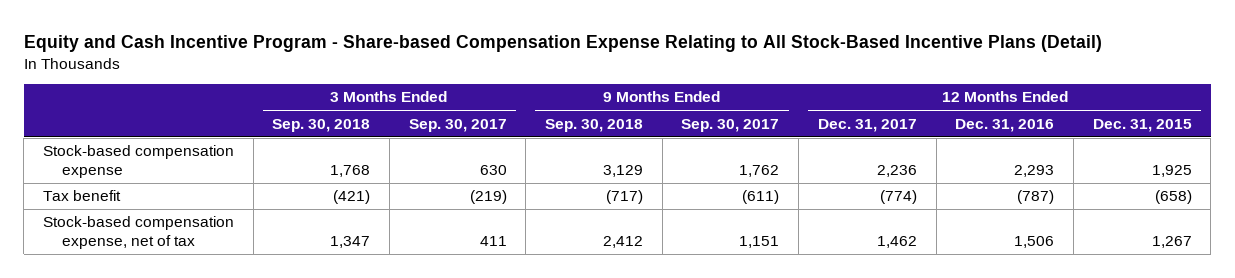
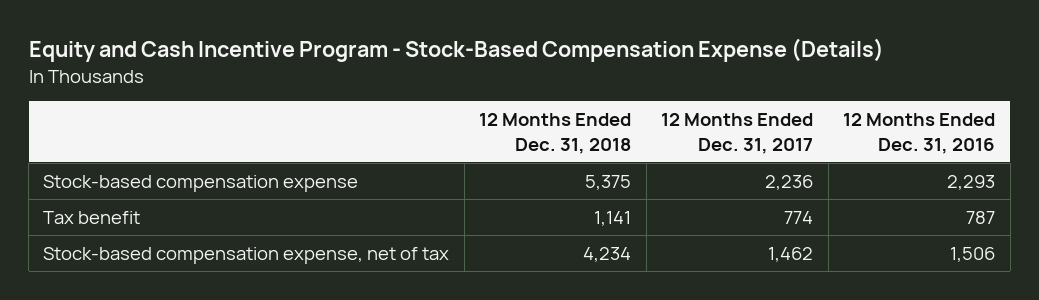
- Equity and Cash Incentive Program - Share-based Compensation Expense Relating to All Stock-Based Incentive Plans (Detail)
+ Equity and Cash Incentive Program - Stock-Based Compensation Expense (Details)
- | 3 Months Ended Sep. 30, 2018 | 3 Months Ended Sep. 30, 2017 | 9 Months Ended Sep. 30, 2018 | 9 Months Ended Sep. 30, 2017 | 12 Months Ended Dec. 31, 2017 | 12 Months Ended Dec. 31, 2016 | 12 Months Ended Dec. 31, 2015
+ | 12 Months Ended Dec. 31, 2018 | 12 Months Ended Dec. 31, 2017 | 12 Months Ended Dec. 31, 2016
- Tax benefit | (421) | (219) | (717) | (611) | (774) | (787) | (658)
+ Tax benefit | 1,141 | 774 | 787

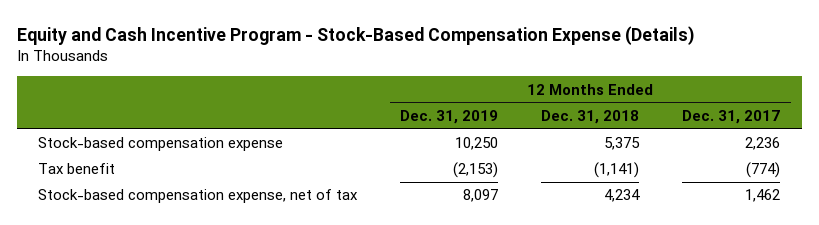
- | 12 Months Ended Dec. 31, 2018 | 12 Months Ended Dec. 31, 2017 | 12 Months Ended Dec. 31, 2016
+ | 12 Months Ended Dec. 31, 2019 | 12 Months Ended Dec. 31, 2018 | 12 Months Ended Dec. 31, 2017
- Tax benefit | 1,141 | 774 | 787
+ Tax benefit | (2,153) | (1,141) | (774)

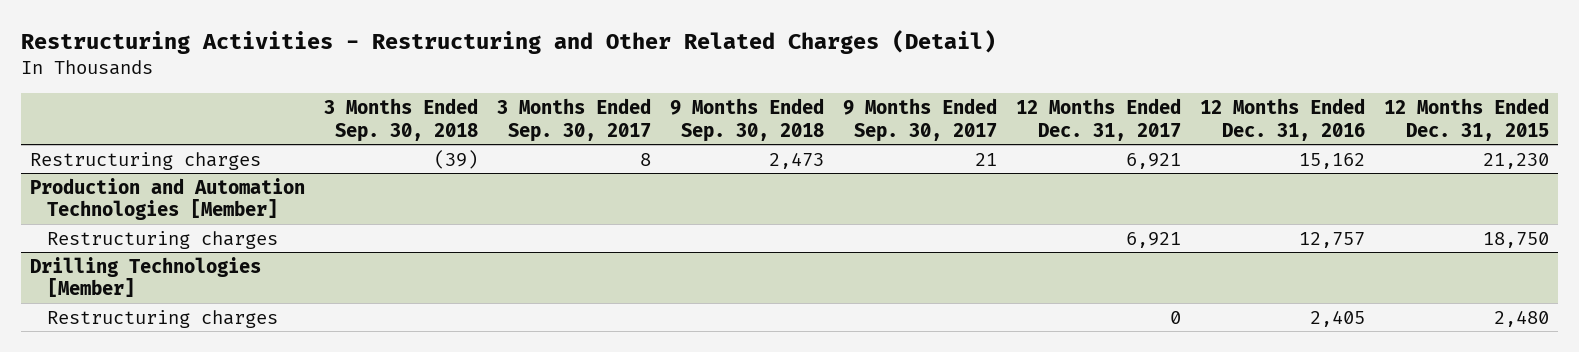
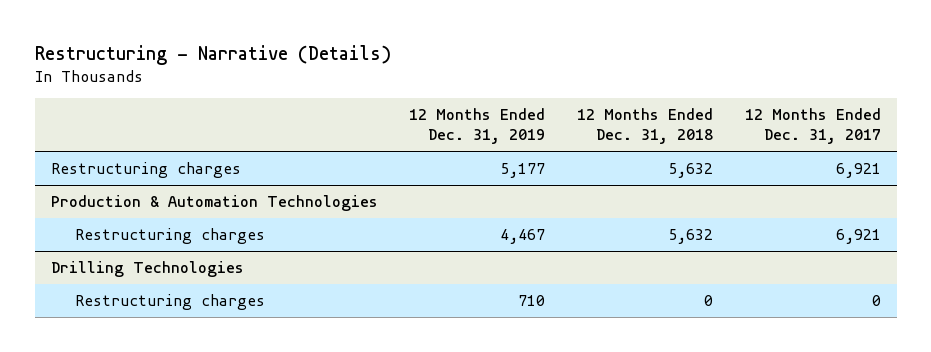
- Restructuring Activities - Restructuring and Other Related Charges (Detail)
+ Restructuring - Narrative (Details)
- | 3 Months Ended Sep. 30, 2018 | 3 Months Ended Sep. 30, 2017 | 9 Months Ended Sep. 30, 2018 | 9 Months Ended Sep. 30, 2017 | 12 Months Ended Dec. 31, 2017 | 12 Months Ended Dec. 31, 2016 | 12 Months Ended Dec. 31, 2015
+ | 12 Months Ended Dec. 31, 2019 | 12 Months Ended Dec. 31, 2018 | 12 Months Ended Dec. 31, 2017
- Production and Automation Technologies [Member]
+ Production & Automation Technologies
- Drilling Technologies [Member]
+ Drilling Technologies

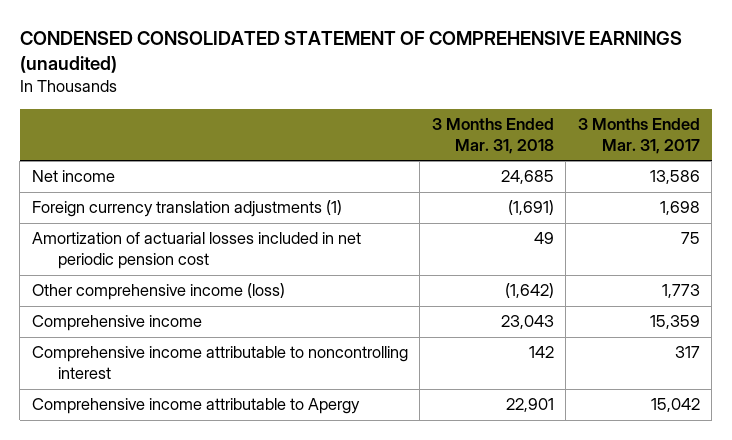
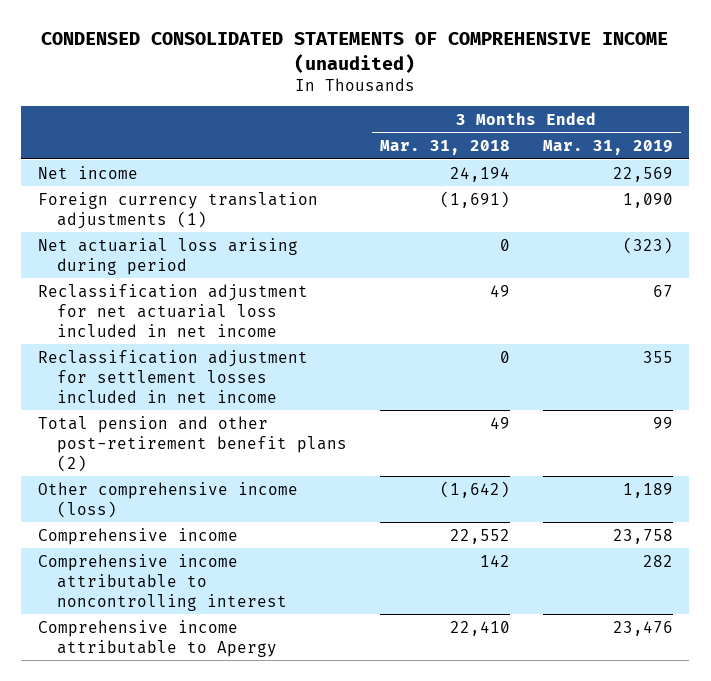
- CONDENSED CONSOLIDATED STATEMENT OF COMPREHENSIVE EARNINGS (unaudited)
+ CONDENSED CONSOLIDATED STATEMENTS OF COMPREHENSIVE INCOME (unaudited)
- | 3 Months Ended Mar. 31, 2018 | 3 Months Ended Mar. 31, 2017
+ | 3 Months Ended Mar. 31, 2018 | 3 Months Ended Mar. 31, 2019
- Net income | 24,685 | 13,586
+ Net income | 24,194 | 22,569
- Amortization of actuarial losses included in net periodic pension cost | 49 | 75
+ Net actuarial loss arising during period | 0 | (323)
+ Reclassification adjustment for net actuarial loss included in net income | 49 | 67
+ Reclassification adjustment for settlement losses included in net income | 0 | 355
+ Total pension and other post-retirement benefit plans (2) | 49 | 99
- Comprehensive income | 23,043 | 15,359
+ Comprehensive income | 22,552 | 23,758
- Comprehensive income attributable to Apergy | 22,901 | 15,042
+ Comprehensive income attributable to Apergy | 22,410 | 23,476

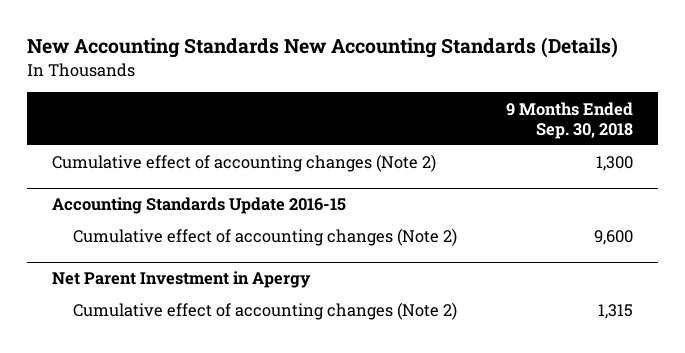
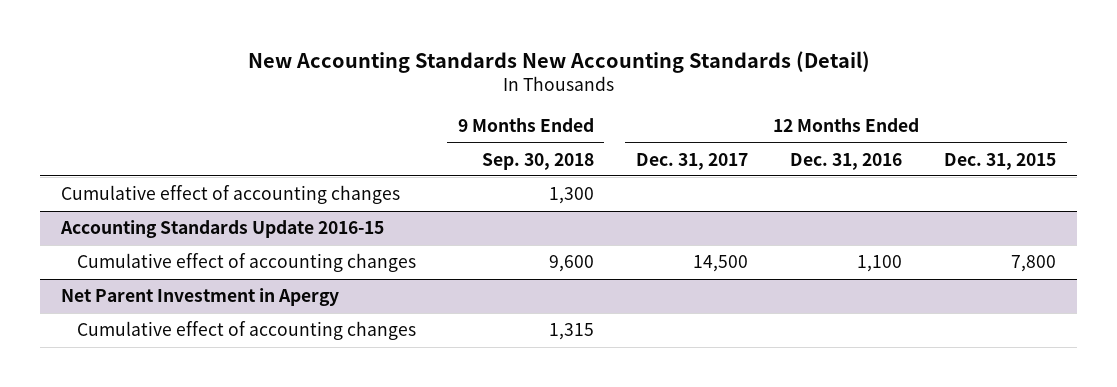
- New Accounting Standards New Accounting Standards (Details)
+ New Accounting Standards New Accounting Standards (Detail)
- | 9 Months Ended Sep. 30, 2018
+ | 9 Months Ended Sep. 30, 2018 | 12 Months Ended Dec. 31, 2017 | 12 Months Ended Dec. 31, 2016 | 12 Months Ended Dec. 31, 2015
- Cumulative effect of accounting changes (Note 2) | 1,300
+ Cumulative effect of accounting changes | 1,300 | | |
@ Accounting Standards Update 2016-15
- Cumulative effect of accounting changes (Note 2) | 9,600
+ Cumulative effect of accounting changes | 9,600 | 14,500 | 1,100 | 7,800
@ Net Parent Investment in Apergy
- Cumulative effect of accounting changes (Note 2) | 1,315
+ Cumulative effect of accounting changes | 1,315 | | |

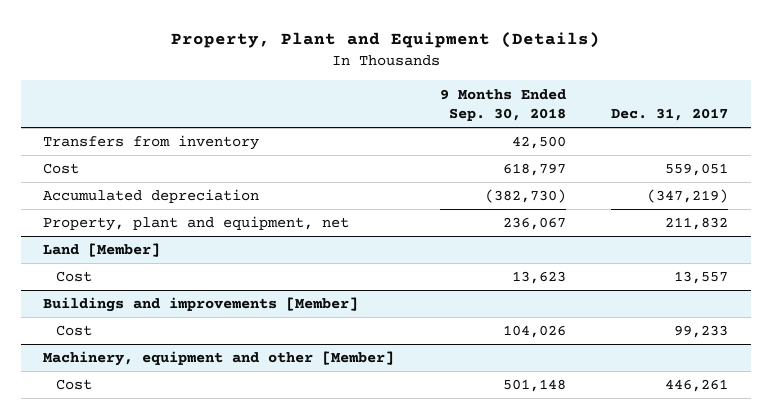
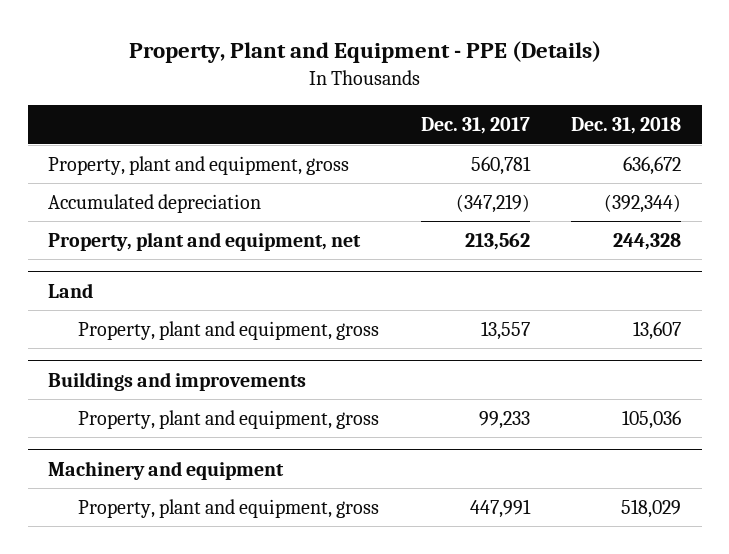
- Property, Plant and Equipment (Details)
+ Property, Plant and Equipment - PPE (Details)
- | 9 Months Ended Sep. 30, 2018 | Dec. 31, 2017
+ | Dec. 31, 2017 | Dec. 31, 2018
- Transfers from inventory | 42,500 |
- Cost | 618,797 | 559,051
+ Property, plant and equipment, gross | 560,781 | 636,672
- Property, plant and equipment, net | 236,067 | 211,832
- Land [Member]
- Cost | 13,623 | 13,557
- Buildings and improvements [Member]
- Cost | 104,026 | 99,233
- Machinery, equipment and other [Member]
- Cost | 501,148 | 446,261
+ Property, plant and equipment, net | 213,562 | 244,328
+ Land
+ Property, plant and equipment, gross | 13,557 | 13,607
+ Buildings and improvements
+ Property, plant and equipment, gross | 99,233 | 105,036
+ Machinery and equipment
+ Property, plant and equipment, gross | 447,991 | 518,029

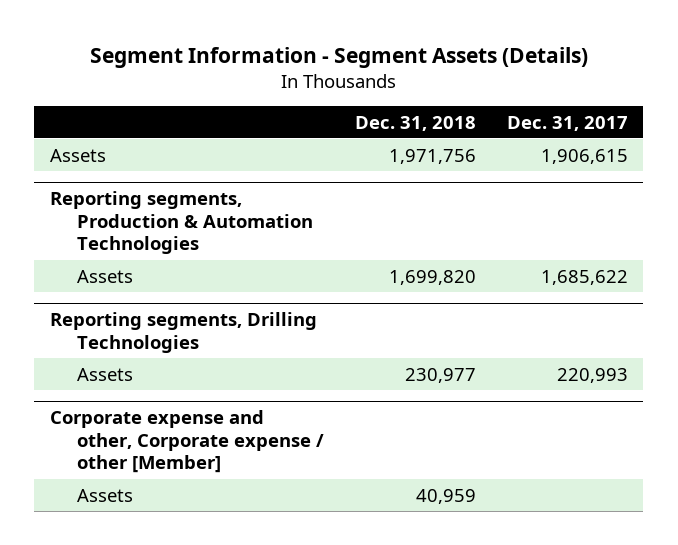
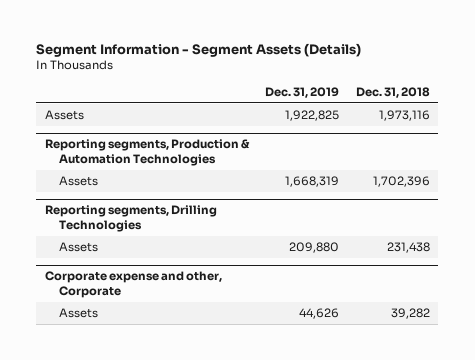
- | Dec. 31, 2018 | Dec. 31, 2017
+ | Dec. 31, 2019 | Dec. 31, 2018
- Assets | 1,971,756 | 1,906,615
+ Assets | 1,922,825 | 1,973,116
@ Reporting segments, Production & Automation Technologies
- Assets | 1,699,820 | 1,685,622
+ Assets | 1,668,319 | 1,702,396
@ Reporting segments, Drilling Technologies
- Assets | 230,977 | 220,993
- Corporate expense and other, Corporate expense / other [Member]
- Assets | 40,959 |
@ Reporting segments, Drilling Technologies
+ Assets | 209,880 | 231,438
+ Corporate expense and other, Corporate
+ Assets | 44,626 | 39,282

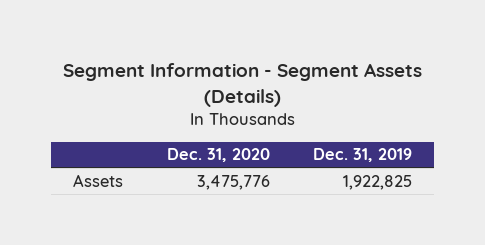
- | Dec. 31, 2019 | Dec. 31, 2018
+ | Dec. 31, 2020 | Dec. 31, 2019
- Reporting segments, Production & Automation Technologies
- Assets | 1,668,319 | 1,702,396
- Reporting segments, Drilling Technologies
- Assets | 209,880 | 231,438
- Corporate expense and other, Corporate
- Assets | 44,626 | 39,282

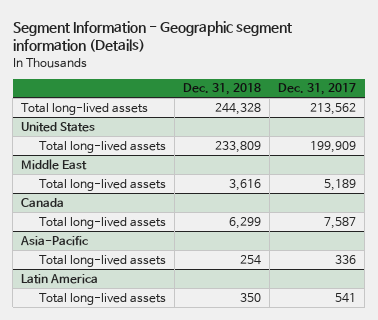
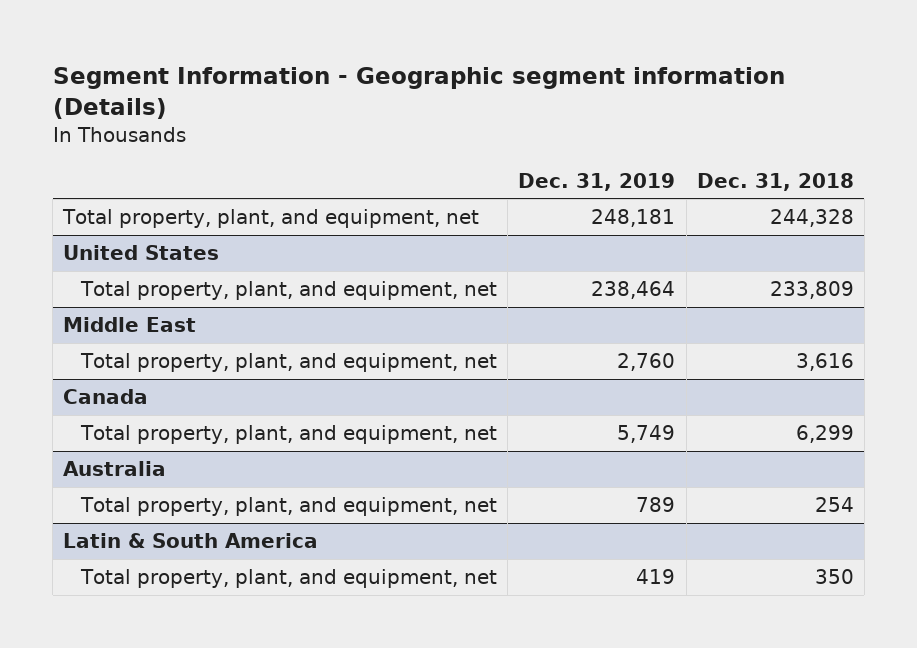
- | Dec. 31, 2018 | Dec. 31, 2017
+ | Dec. 31, 2019 | Dec. 31, 2018
- Total long-lived assets | 244,328 | 213,562
+ Total property, plant, and equipment, net | 248,181 | 244,328
@ United States
- Total long-lived assets | 233,809 | 199,909
+ Total property, plant, and equipment, net | 238,464 | 233,809
@ Middle East
- Total long-lived assets | 3,616 | 5,189
+ Total property, plant, and equipment, net | 2,760 | 3,616
@ Canada
- Total long-lived assets | 6,299 | 7,587
- Asia-Pacific
- Total long-lived assets | 254 | 336
- Latin America
- Total long-lived assets | 350 | 541
@ Canada
+ Total property, plant, and equipment, net | 5,749 | 6,299
+ Australia
+ Total property, plant, and equipment, net | 789 | 254
+ Latin & South America
+ Total property, plant, and equipment, net | 419 | 350

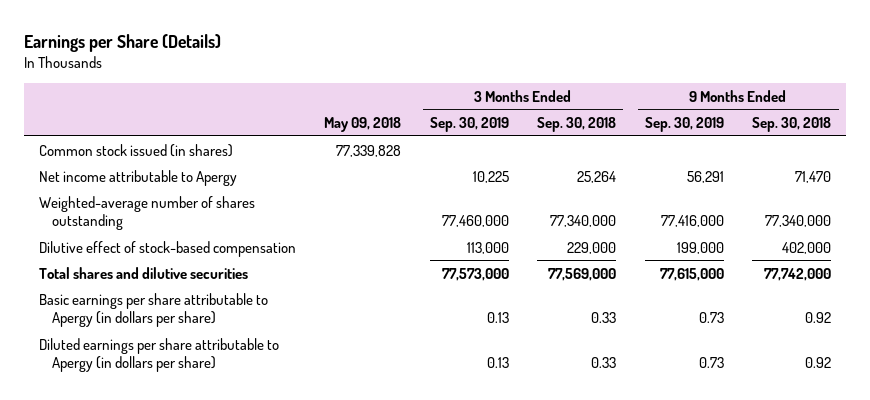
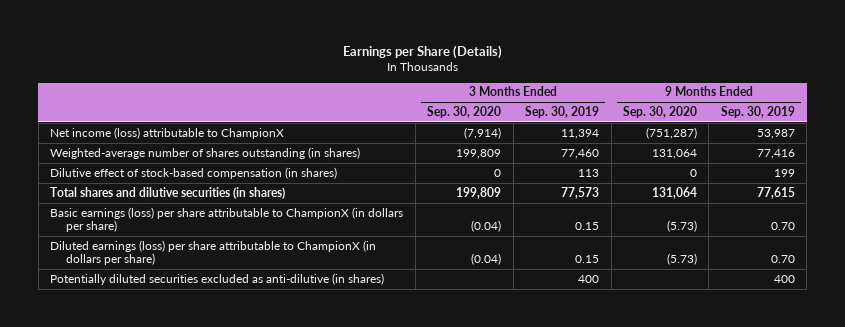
- | May 09, 2018 | 3 Months Ended Sep. 30, 2019 | 3 Months Ended Sep. 30, 2018 | 9 Months Ended Sep. 30, 2019 | 9 Months Ended Sep. 30, 2018
+ | 3 Months Ended Sep. 30, 2020 | 3 Months Ended Sep. 30, 2019 | 9 Months Ended Sep. 30, 2020 | 9 Months Ended Sep. 30, 2019
- Common stock issued (in shares) | 77,339,828 | | | |
- Net income attributable to Apergy | | 10,225 | 25,264 | 56,291 | 71,470
- Weighted-average number of shares outstanding | | 77,460,000 | 77,340,000 | 77,416,000 | 77,340,000
- Dilutive effect of stock-based compensation | | 113,000 | 229,000 | 199,000 | 402,000
- Total shares and dilutive securities | | 77,573,000 | 77,569,000 | 77,615,000 | 77,742,000
- Basic earnings per share attributable to Apergy (in dollars per share) | | 0.13 | 0.33 | 0.73 | 0.92
- Diluted earnings per share attributable to Apergy (in dollars per share) | | 0.13 | 0.33 | 0.73 | 0.92
+ Net income (loss) attributable to ChampionX | (7,914) | 11,394 | (751,287) | 53,987
+ Weighted-average number of shares outstanding (in shares) | 199,809 | 77,460 | 131,064 | 77,416
+ Dilutive effect of stock-based compensation (in shares) | 0 | 113 | 0 | 199
+ Total shares and dilutive securities (in shares) | 199,809 | 77,573 | 131,064 | 77,615
+ Basic earnings (loss) per share attributable to ChampionX (in dollars per share) | (0.04) | 0.15 | (5.73) | 0.70
+ Diluted earnings (loss) per share attributable to ChampionX (in dollars per share) | (0.04) | 0.15 | (5.73) | 0.70
+ Potentially diluted securities excluded as anti-dilutive (in shares) | | 400 | | 400

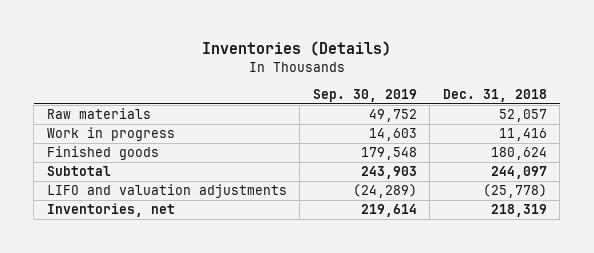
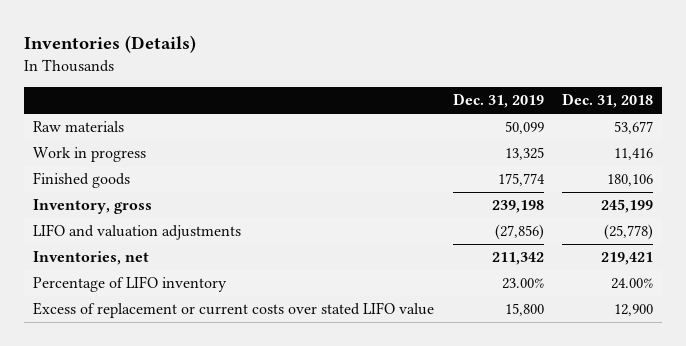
- | Sep. 30, 2019 | Dec. 31, 2018
+ | Dec. 31, 2019 | Dec. 31, 2018
- Raw materials | 49,752 | 52,057
+ Raw materials | 50,099 | 53,677
- Finished goods | 179,548 | 180,624
- Subtotal | 243,903 | 244,097
+ Finished goods | 175,774 | 180,106
+ Inventory, gross | 239,198 | 245,199
- Inventories, net | 219,614 | 218,319
+ Inventories, net | 211,342 | 219,421
+ Percentage of LIFO inventory | 23.00% | 24.00%
+ Excess of replacement or current costs over stated LIFO value | 15,800 | 12,900

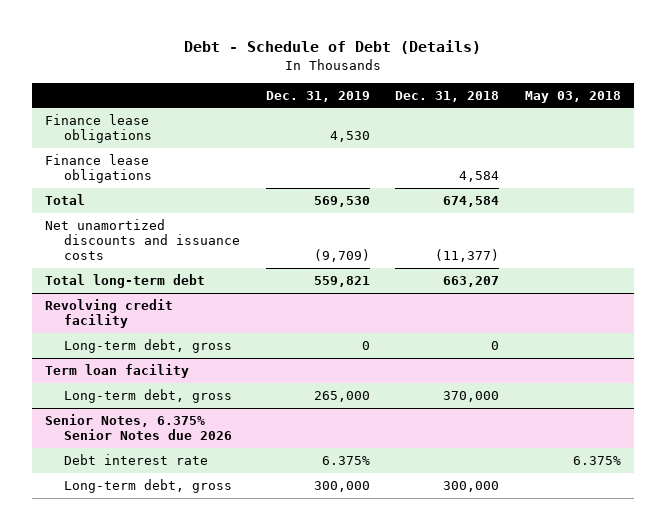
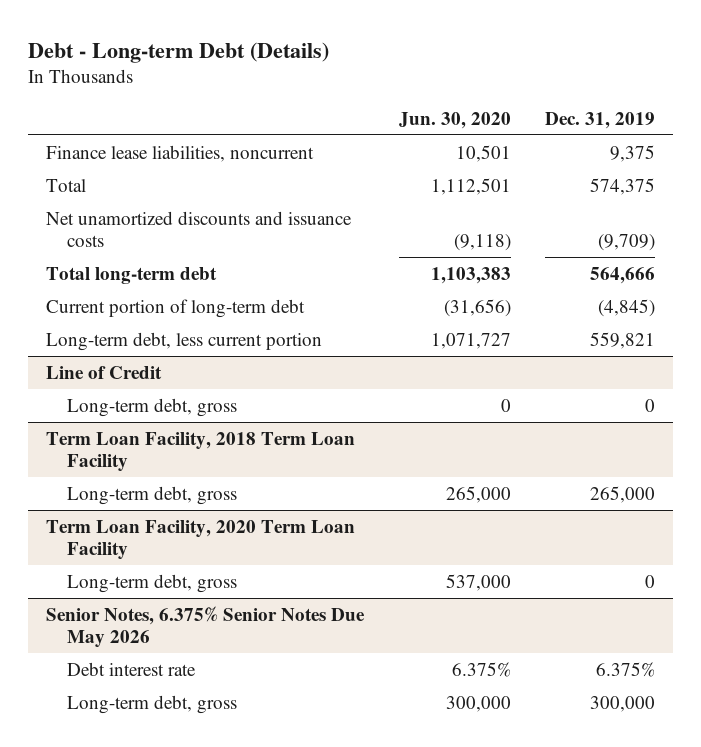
- Debt - Schedule of Debt (Details)
+ Debt - Long-term Debt (Details)
- | Dec. 31, 2019 | Dec. 31, 2018 | May 03, 2018
+ | Jun. 30, 2020 | Dec. 31, 2019
- Finance lease obligations | 4,530 | |
- Finance lease obligations | | 4,584 |
- Total | 569,530 | 674,584 |
+ Finance lease liabilities, noncurrent | 10,501 | 9,375
+ Total | 1,112,501 | 574,375
- Total long-term debt | 559,821 | 663,207 |
- Revolving credit facility
+ Total long-term debt | 1,103,383 | 564,666
+ Current portion of long-term debt | (31,656) | (4,845)
+ Long-term debt, less current portion | 1,071,727 | 559,821
+ Line of Credit
- Term loan facility
+ Term Loan Facility, 2018 Term Loan Facility
- Senior Notes, 6.375% Senior Notes due 2026
+ Term Loan Facility, 2020 Term Loan Facility
+ Long-term debt, gross | 537,000 | 0
+ Senior Notes, 6.375% Senior Notes Due May 2026

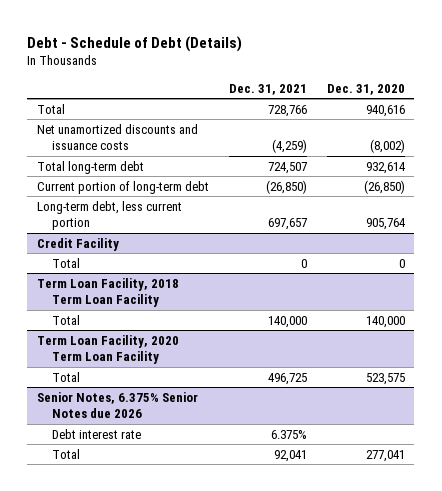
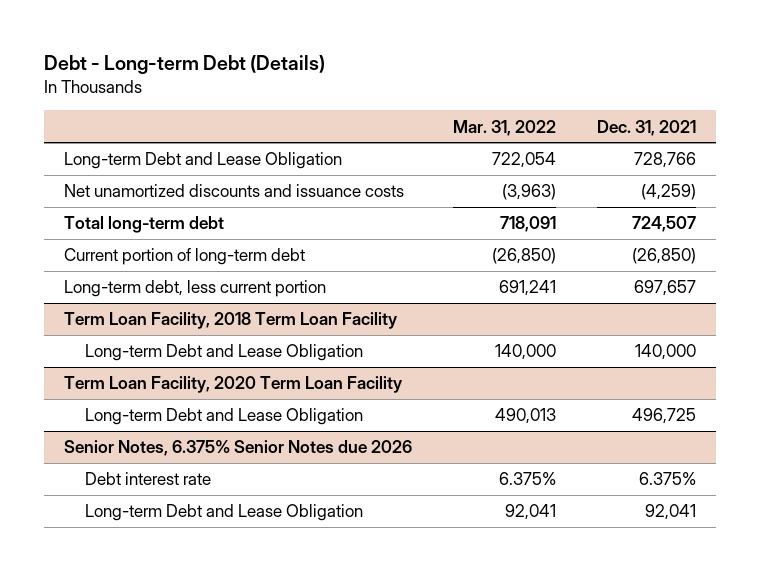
- Debt - Schedule of Debt (Details)
+ Debt - Long-term Debt (Details)
- | Dec. 31, 2021 | Dec. 31, 2020
+ | Mar. 31, 2022 | Dec. 31, 2021
- Total | 728,766 | 940,616
+ Long-term Debt and Lease Obligation | 722,054 | 728,766
- Credit Facility
- Total | 0 | 0
@ Term Loan Facility, 2018 Term Loan Facility
- Total | 140,000 | 140,000
+ Long-term Debt and Lease Obligation | 140,000 | 140,000
@ Term Loan Facility, 2020 Term Loan Facility
- Total | 496,725 | 523,575
+ Long-term Debt and Lease Obligation | 490,013 | 496,725
@ Senior Notes, 6.375% Senior Notes due 2026
- Total | 92,041 | 277,041
+ Long-term Debt and Lease Obligation | 92,041 | 92,041

